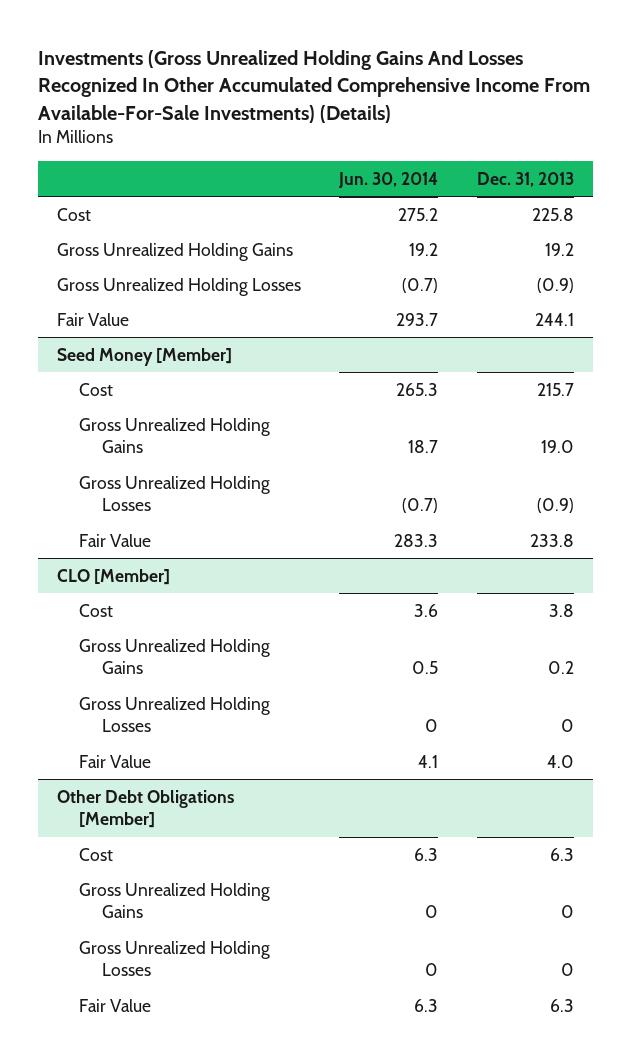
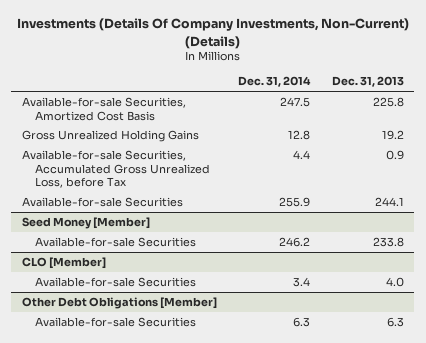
- Investments (Gross Unrealized Holding Gains And Losses Recognized In Other Accumulated Comprehensive Income From Available-For-Sale Investments) (Details)
+ Investments (Details Of Company Investments, Non-Current) (Details)
- | Jun. 30, 2014 | Dec. 31, 2013
+ | Dec. 31, 2014 | Dec. 31, 2013
- Cost | 275.2 | 225.8
+ Available-for-sale Securities, Amortized Cost Basis | 247.5 | 225.8
- Gross Unrealized Holding Losses | (0.7) | (0.9)
- Fair Value | 293.7 | 244.1
+ Available-for-sale Securities, Accumulated Gross Unrealized Loss, before Tax | 4.4 | 0.9
+ Available-for-sale Securities | 255.9 | 244.1
@ Seed Money [Member]
- Cost | 265.3 | 215.7
- Gross Unrealized Holding Gains | 18.7 | 19.0
- Gross Unrealized Holding Losses | (0.7) | (0.9)
- Fair Value | 283.3 | 233.8
+ Available-for-sale Securities | 246.2 | 233.8
@ CLO [Member]
- Cost | 3.6 | 3.8
- Gross Unrealized Holding Gains | 0.5 | 0.2
- Gross Unrealized Holding Losses | 0 | 0
- Fair Value | 4.1 | 4.0
+ Available-for-sale Securities | 3.4 | 4.0
@ Other Debt Obligations [Member]
- Cost | 6.3 | 6.3
- Gross Unrealized Holding Gains | 0 | 0
- Gross Unrealized Holding Losses | 0 | 0
- Fair Value | 6.3 | 6.3
+ Available-for-sale Securities | 6.3 | 6.3

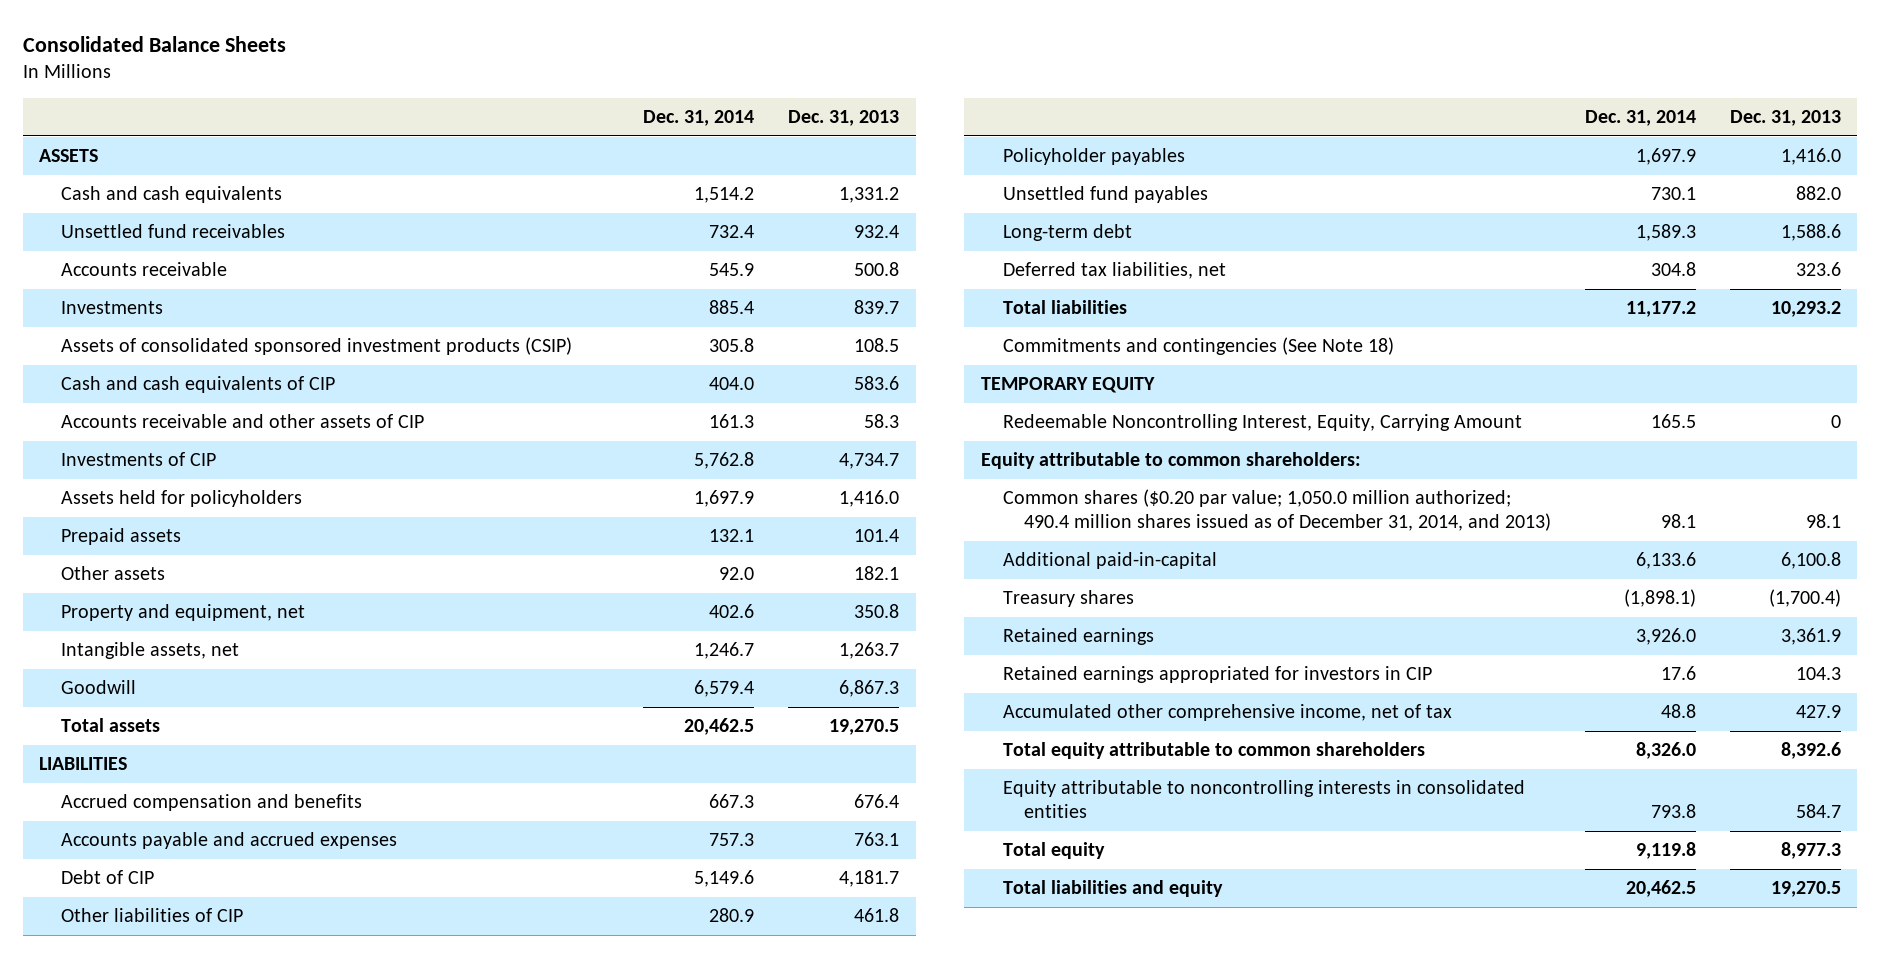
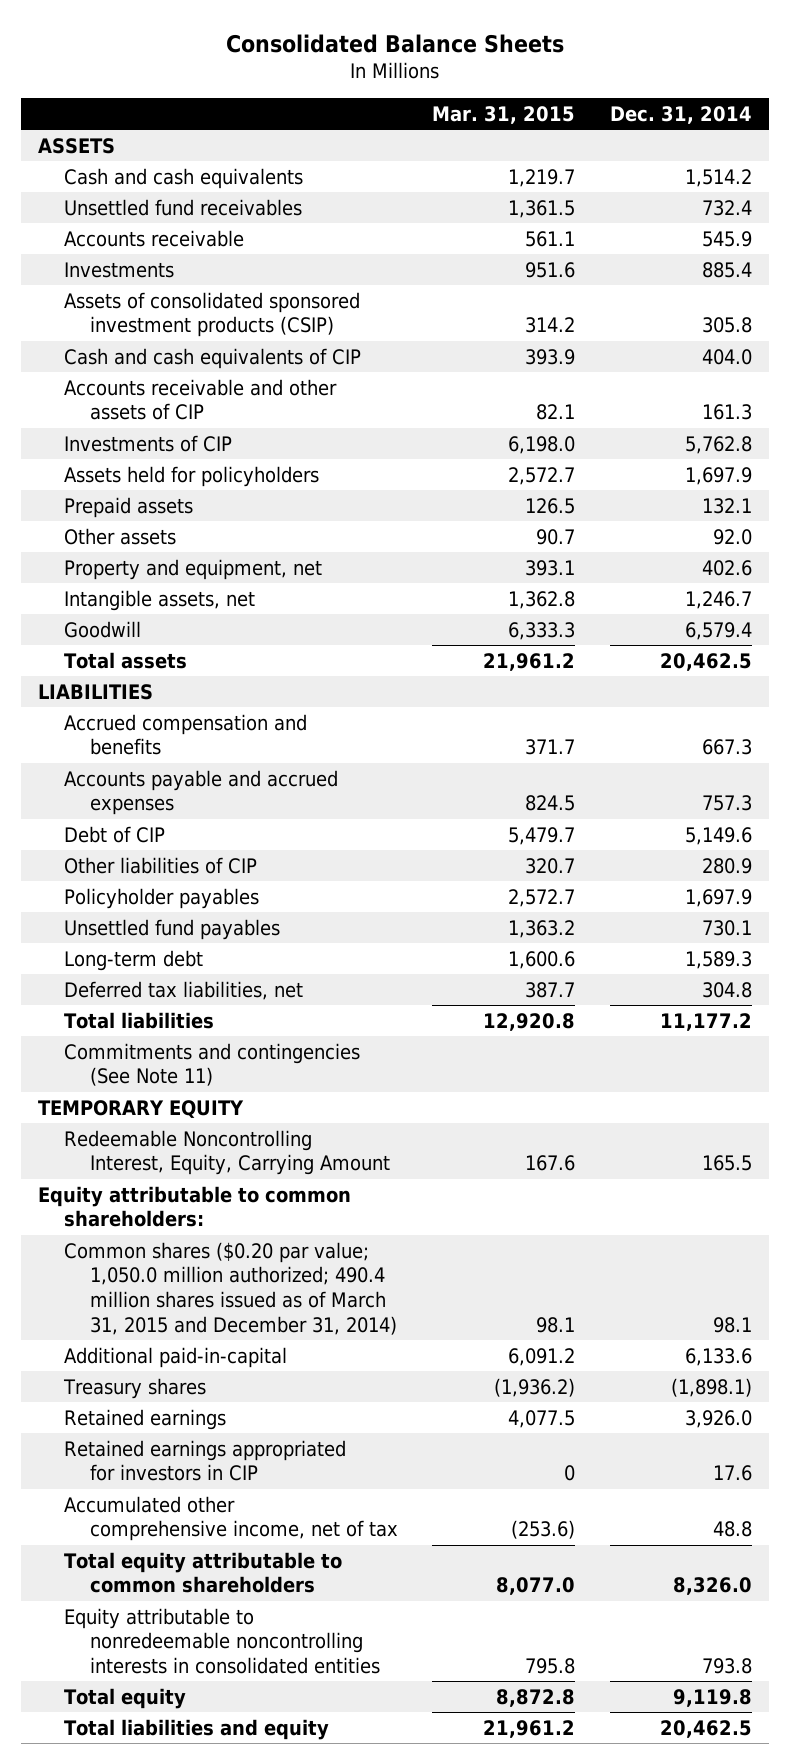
- | Dec. 31, 2014 | Dec. 31, 2013
+ | Mar. 31, 2015 | Dec. 31, 2014
- Commitments and contingencies (See Note 18)
+ Commitments and contingencies (See Note 11)
- Common shares ($0.20 par value; 1,050.0 million authorized; 490.4 million shares issued as of December 31, 2014, and 2013) | 98.1 | 98.1
+ Common shares ($0.20 par value; 1,050.0 million authorized; 490.4 million shares issued as of March 31, 2015 and December 31, 2014) | 98.1 | 98.1
- Equity attributable to noncontrolling interests in consolidated entities | 793.8 | 584.7
+ Equity attributable to nonredeemable noncontrolling interests in consolidated entities | 795.8 | 793.8

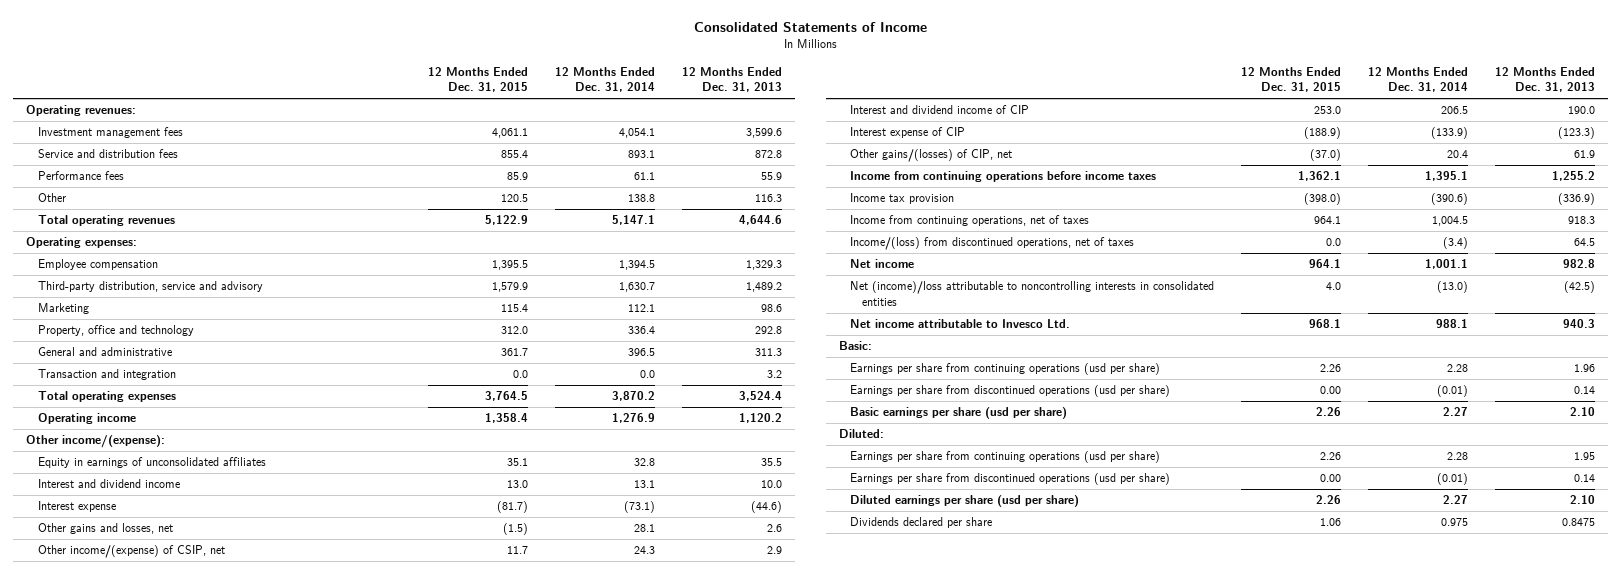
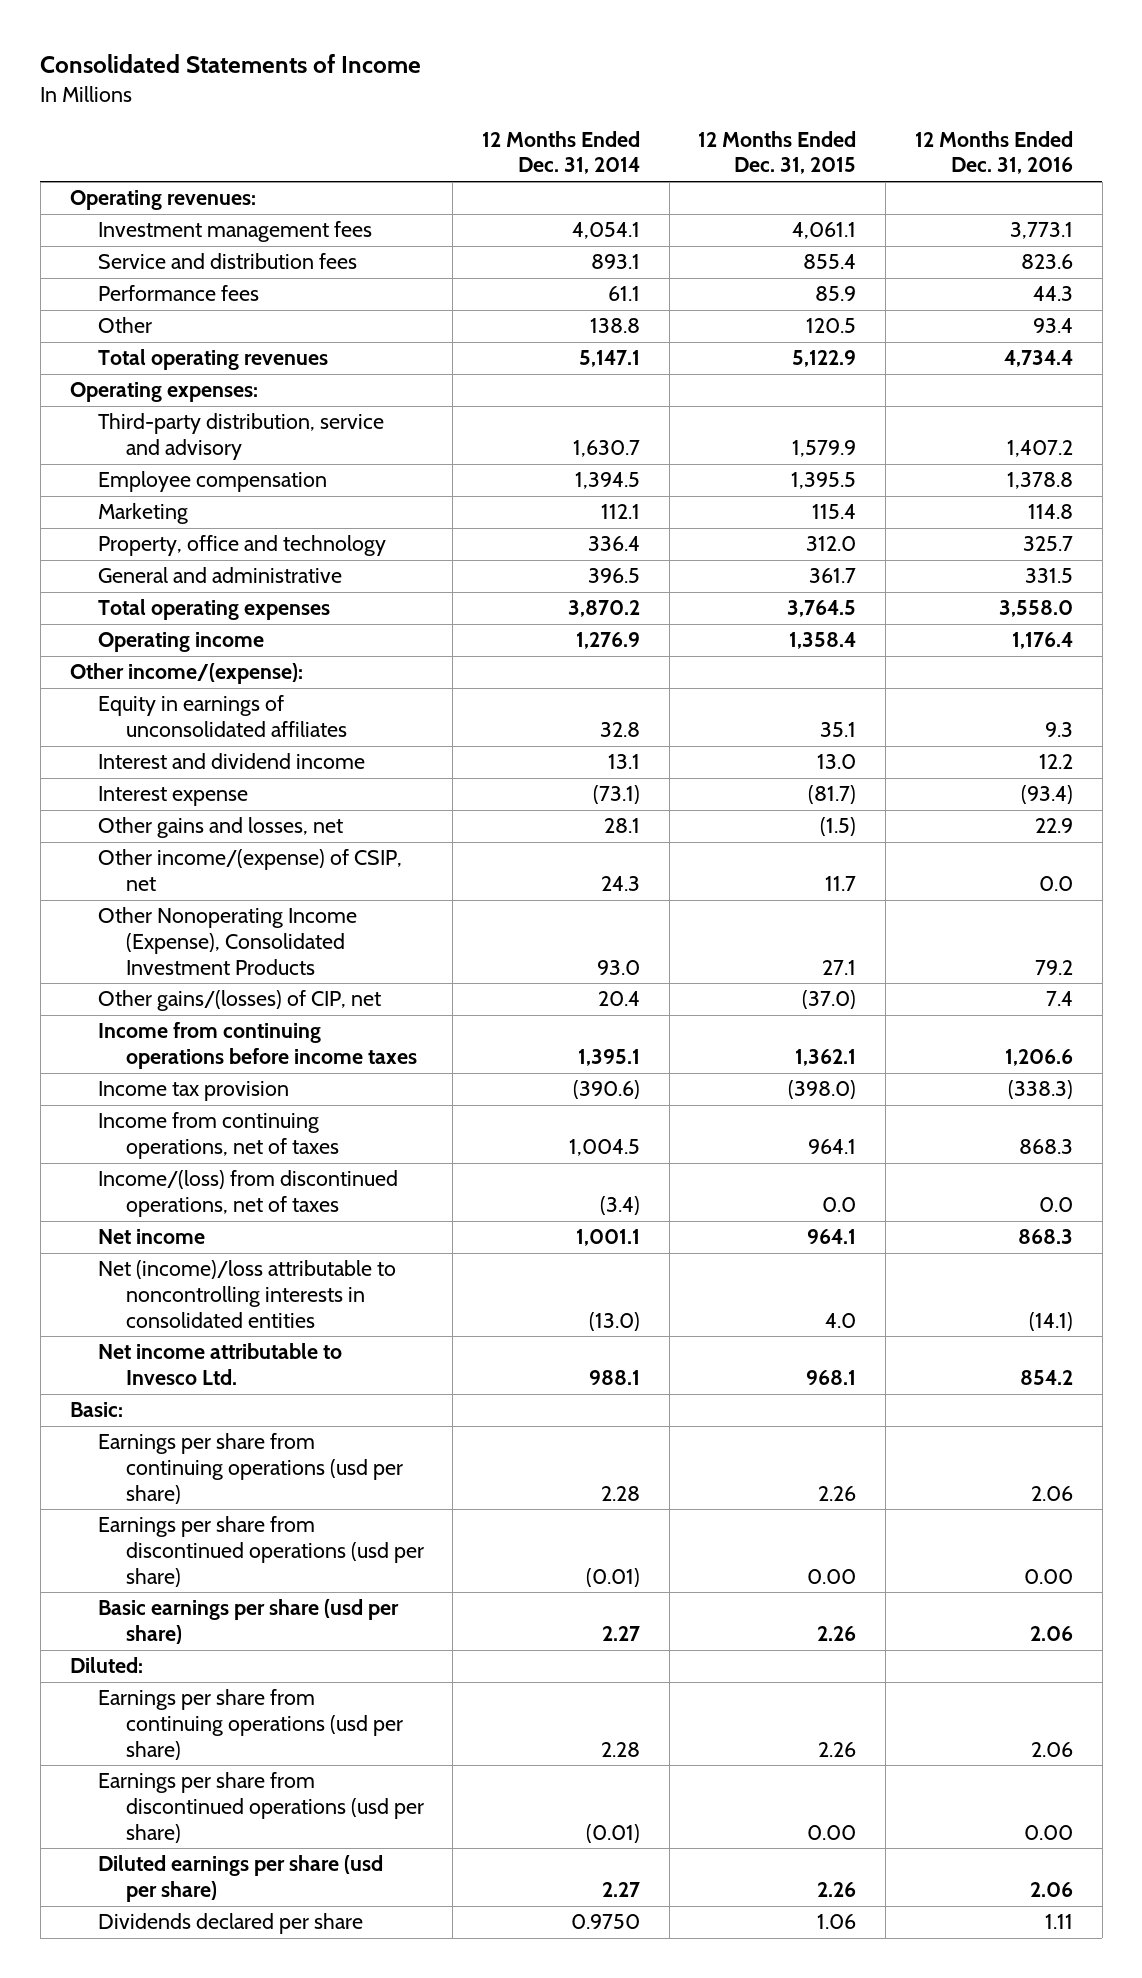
- | 12 Months Ended Dec. 31, 2015 | 12 Months Ended Dec. 31, 2014 | 12 Months Ended Dec. 31, 2013
+ | 12 Months Ended Dec. 31, 2014 | 12 Months Ended Dec. 31, 2015 | 12 Months Ended Dec. 31, 2016
moved down: Employee compensation | 1,394.5 | 1,395.5 | 1,378.8
- Transaction and integration | 0.0 | 0.0 | 3.2
- Interest and dividend income of CIP | 253.0 | 206.5 | 190.0
- Interest expense of CIP | (188.9) | (133.9) | (123.3)
+ Other Nonoperating Income (Expense), Consolidated Investment Products | 93.0 | 27.1 | 79.2
- Dividends declared per share | 1.06 | 0.975 | 0.8475
+ Dividends declared per share | 0.9750 | 1.06 | 1.11

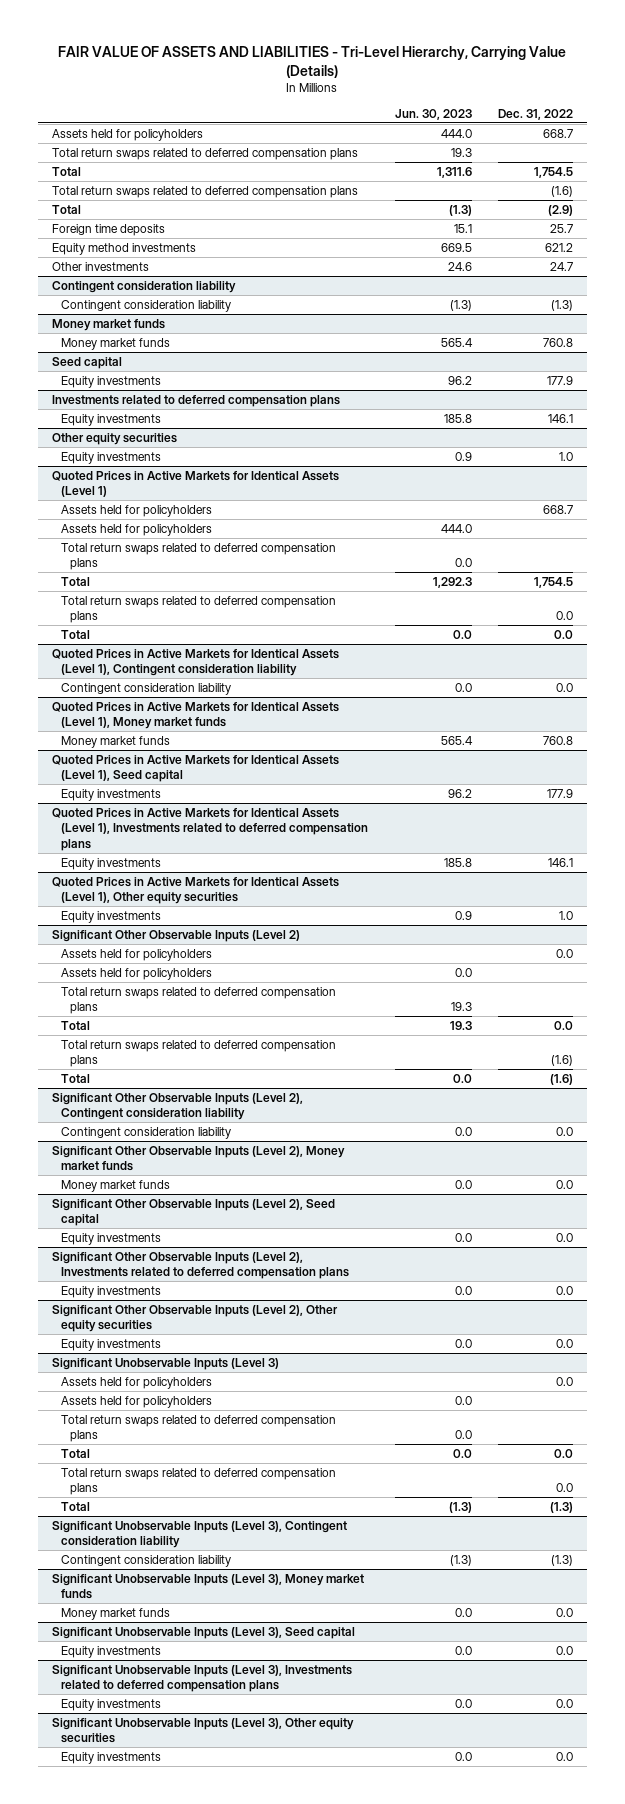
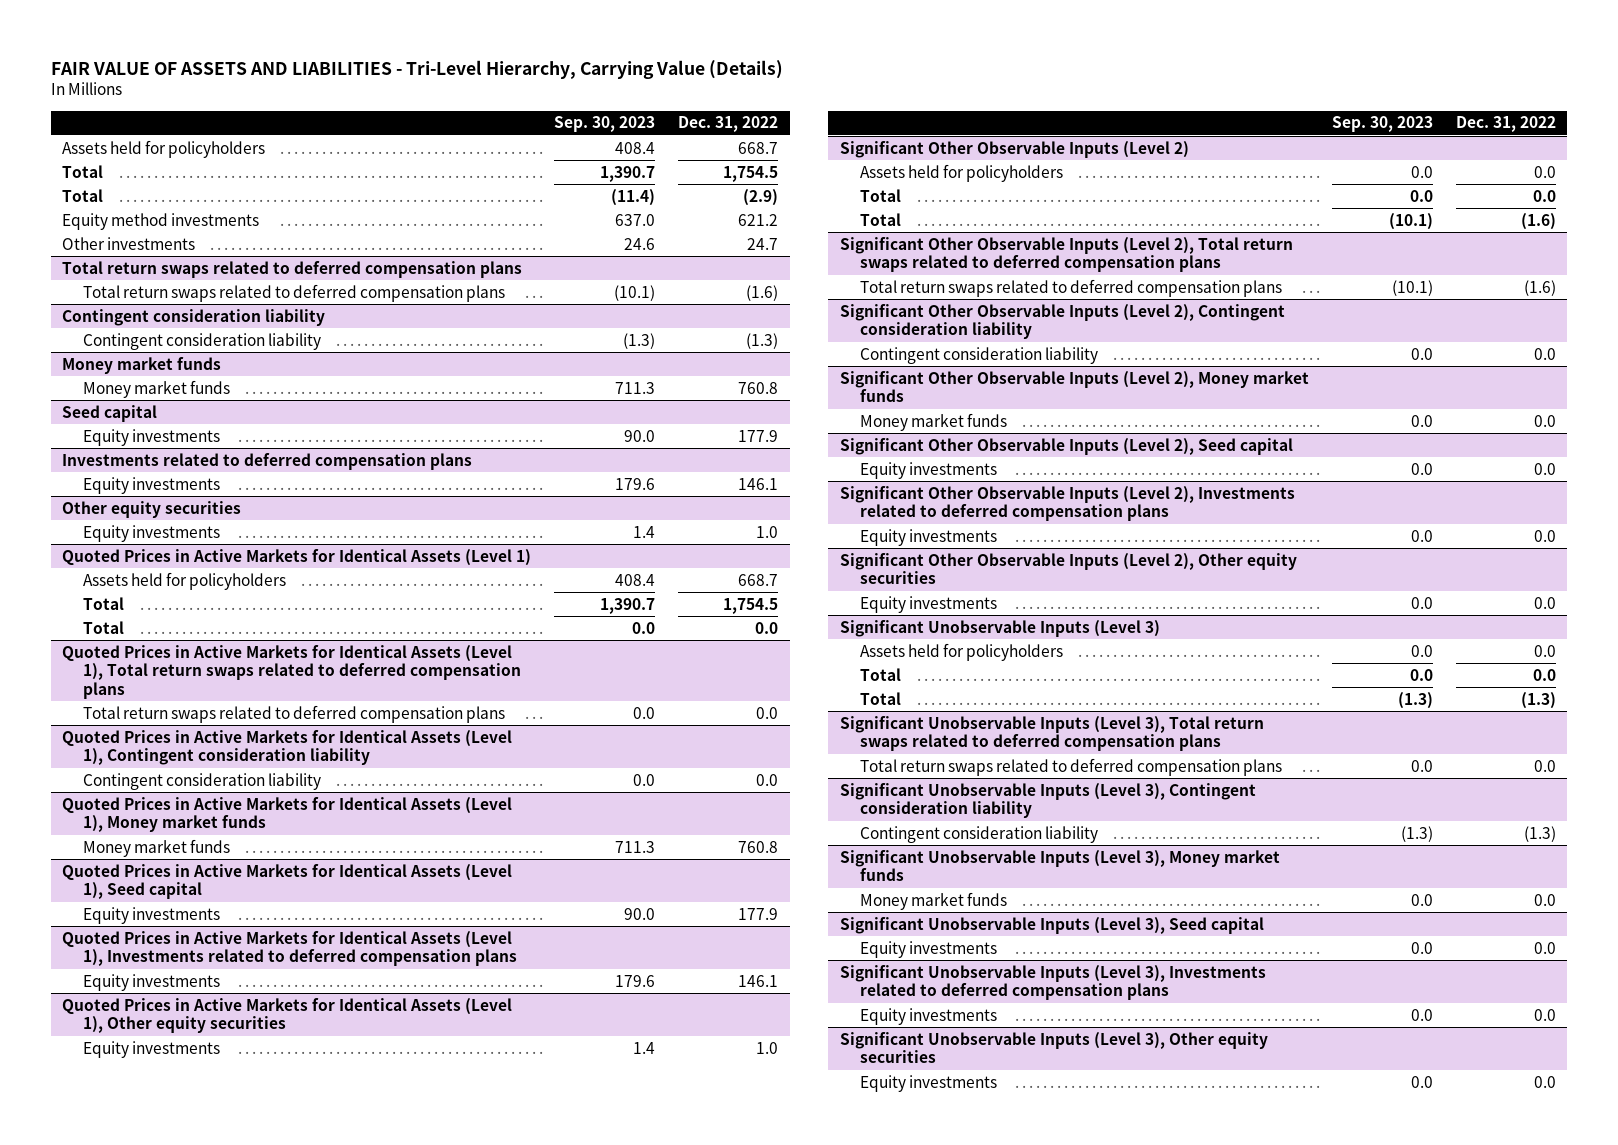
- | Jun. 30, 2023 | Dec. 31, 2022
+ | Sep. 30, 2023 | Dec. 31, 2022
- Total return swaps related to deferred compensation plans | 19.3 |
- Total return swaps related to deferred compensation plans | | (1.6)
- Foreign time deposits | 15.1 | 25.7
+ Total return swaps related to deferred compensation plans
+ Total return swaps related to deferred compensation plans | (10.1) | (1.6)
@ Quoted Prices in Active Markets for Identical Assets (Level 1)
- Assets held for policyholders | 444.0 |
- Total return swaps related to deferred compensation plans | 0.0 |
- Total return swaps related to deferred compensation plans | | 0.0
+ Quoted Prices in Active Markets for Identical Assets (Level 1), Total return swaps related to deferred compensation plans
+ Total return swaps related to deferred compensation plans | 0.0 | 0.0
@ Significant Other Observable Inputs (Level 2)
- Assets held for policyholders | 0.0 |
- Total return swaps related to deferred compensation plans | 19.3 |
- Total return swaps related to deferred compensation plans | | (1.6)
+ Significant Other Observable Inputs (Level 2), Total return swaps related to deferred compensation plans
+ Total return swaps related to deferred compensation plans | (10.1) | (1.6)
@ Significant Unobservable Inputs (Level 3)
- Assets held for policyholders | 0.0 |
- Total return swaps related to deferred compensation plans | 0.0 |
- Total return swaps related to deferred compensation plans | | 0.0
+ Significant Unobservable Inputs (Level 3), Total return swaps related to deferred compensation plans
+ Total return swaps related to deferred compensation plans | 0.0 | 0.0

